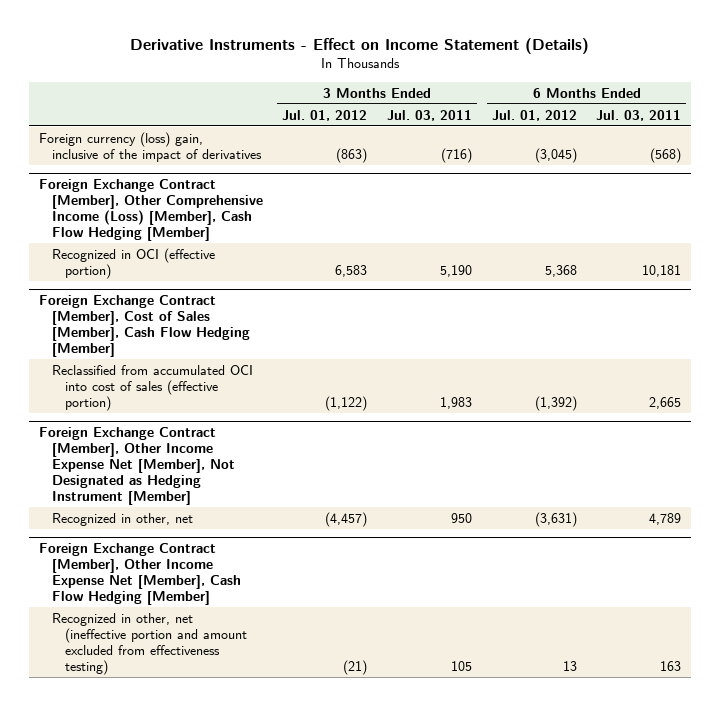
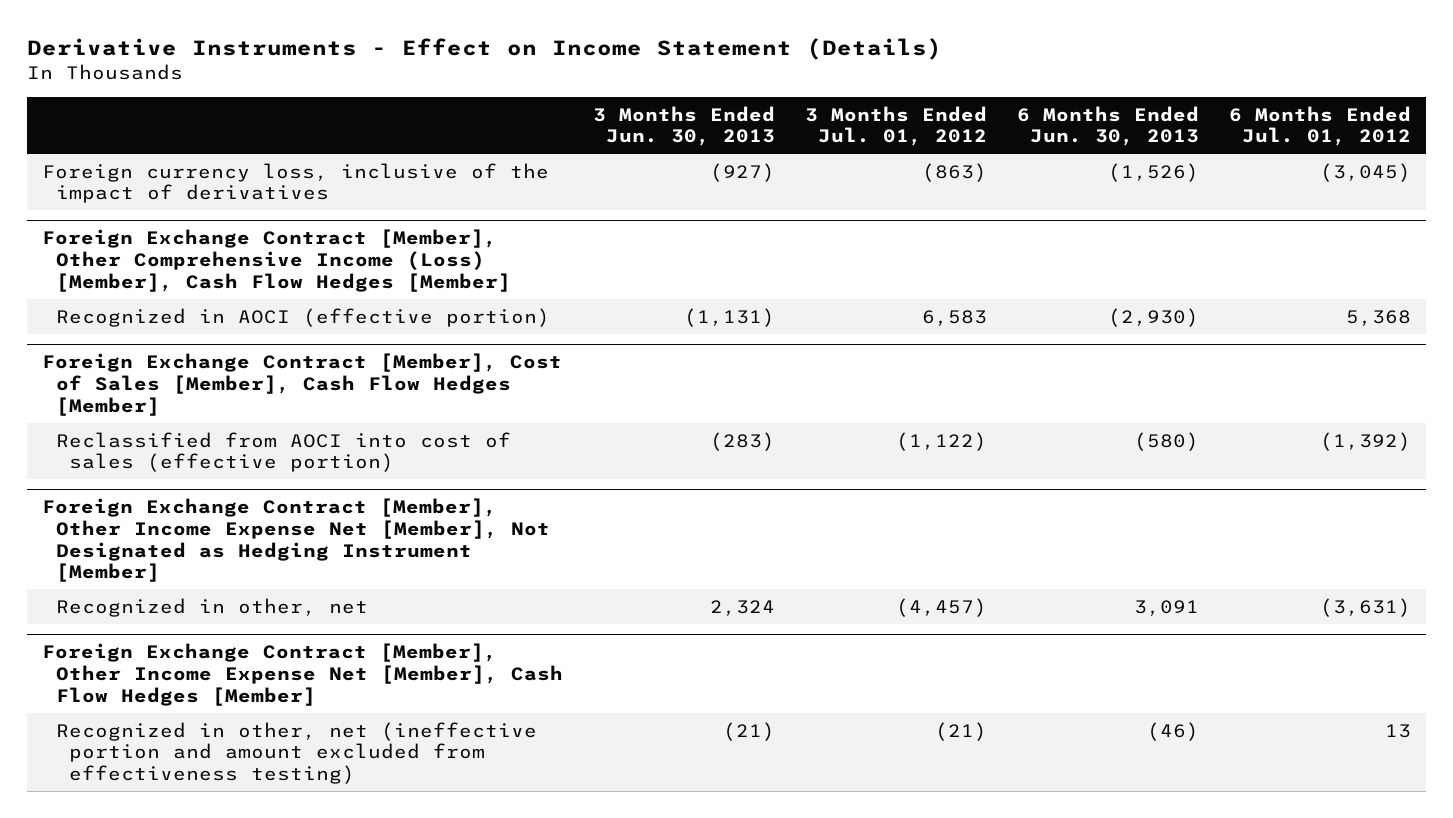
- | 3 Months Ended Jul. 01, 2012 | 3 Months Ended Jul. 03, 2011 | 6 Months Ended Jul. 01, 2012 | 6 Months Ended Jul. 03, 2011
+ | 3 Months Ended Jun. 30, 2013 | 3 Months Ended Jul. 01, 2012 | 6 Months Ended Jun. 30, 2013 | 6 Months Ended Jul. 01, 2012
- Foreign currency (loss) gain, inclusive of the impact of derivatives | (863) | (716) | (3,045) | (568)
- Foreign Exchange Contract [Member], Other Comprehensive Income (Loss) [Member], Cash Flow Hedging [Member]
- Recognized in OCI (effective portion) | 6,583 | 5,190 | 5,368 | 10,181
- Foreign Exchange Contract [Member], Cost of Sales [Member], Cash Flow Hedging [Member]
- Reclassified from accumulated OCI into cost of sales (effective portion) | (1,122) | 1,983 | (1,392) | 2,665
+ Foreign currency loss, inclusive of the impact of derivatives | (927) | (863) | (1,526) | (3,045)
+ Foreign Exchange Contract [Member], Other Comprehensive Income (Loss) [Member], Cash Flow Hedges [Member]
+ Recognized in AOCI (effective portion) | (1,131) | 6,583 | (2,930) | 5,368
+ Foreign Exchange Contract [Member], Cost of Sales [Member], Cash Flow Hedges [Member]
+ Reclassified from AOCI into cost of sales (effective portion) | (283) | (1,122) | (580) | (1,392)
- Foreign Exchange Contract [Member], Other Income Expense Net [Member], Cash Flow Hedging [Member]
+ Foreign Exchange Contract [Member], Other Income Expense Net [Member], Cash Flow Hedges [Member]

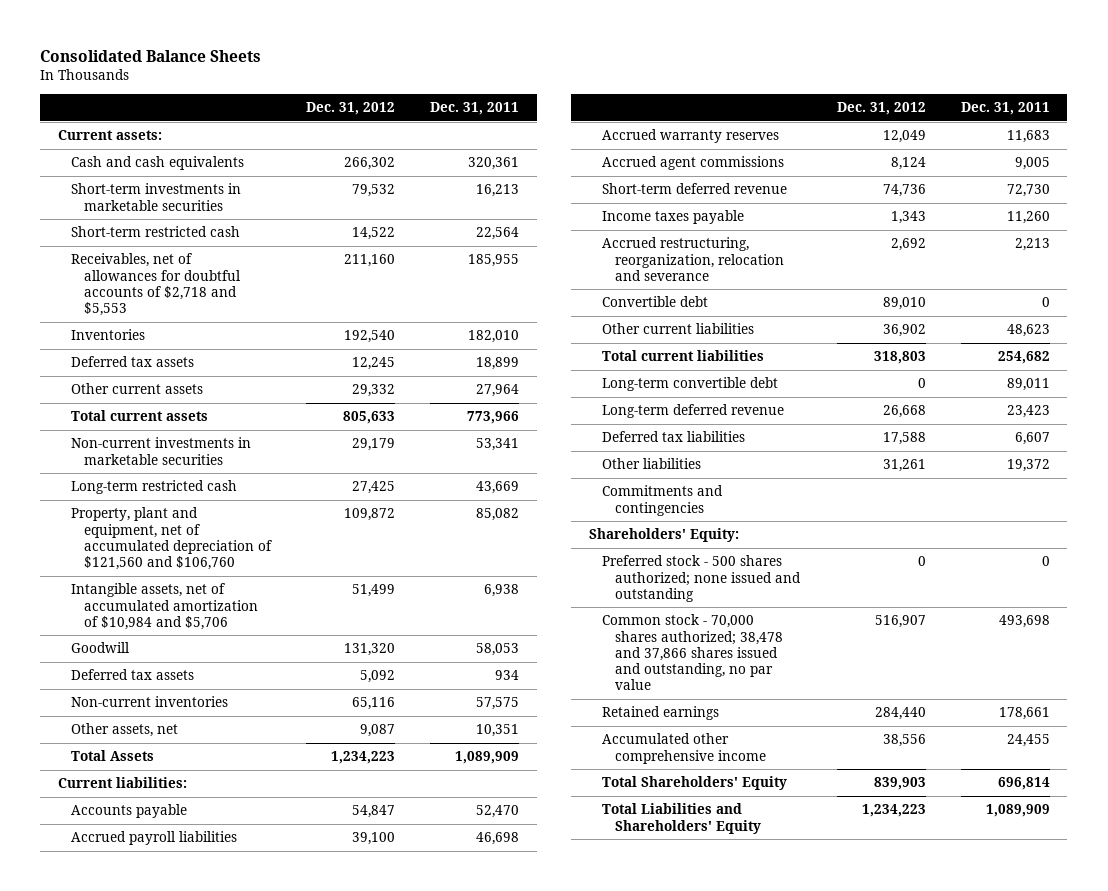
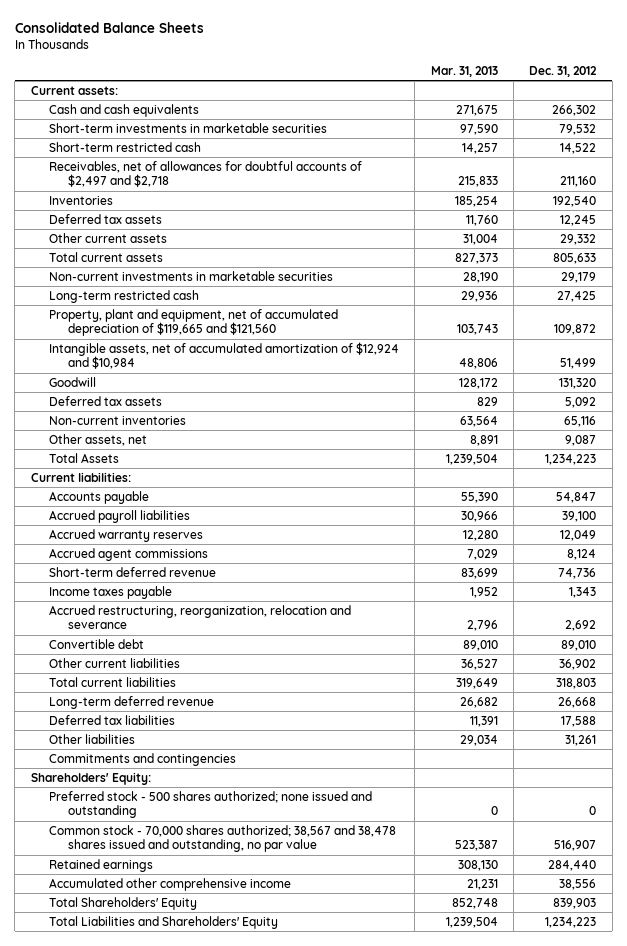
- | Dec. 31, 2012 | Dec. 31, 2011
+ | Mar. 31, 2013 | Dec. 31, 2012
- Receivables, net of allowances for doubtful accounts of $2,718 and $5,553 | 211,160 | 185,955
+ Receivables, net of allowances for doubtful accounts of $2,497 and $2,718 | 215,833 | 211,160
- Property, plant and equipment, net of accumulated depreciation of $121,560 and $106,760 | 109,872 | 85,082
- Intangible assets, net of accumulated amortization of $10,984 and $5,706 | 51,499 | 6,938
+ Property, plant and equipment, net of accumulated depreciation of $119,665 and $121,560 | 103,743 | 109,872
+ Intangible assets, net of accumulated amortization of $12,924 and $10,984 | 48,806 | 51,499
- Long-term convertible debt | 0 | 89,011
- Common stock - 70,000 shares authorized; 38,478 and 37,866 shares issued and outstanding, no par value | 516,907 | 493,698
+ Common stock - 70,000 shares authorized; 38,567 and 38,478 shares issued and outstanding, no par value | 523,387 | 516,907

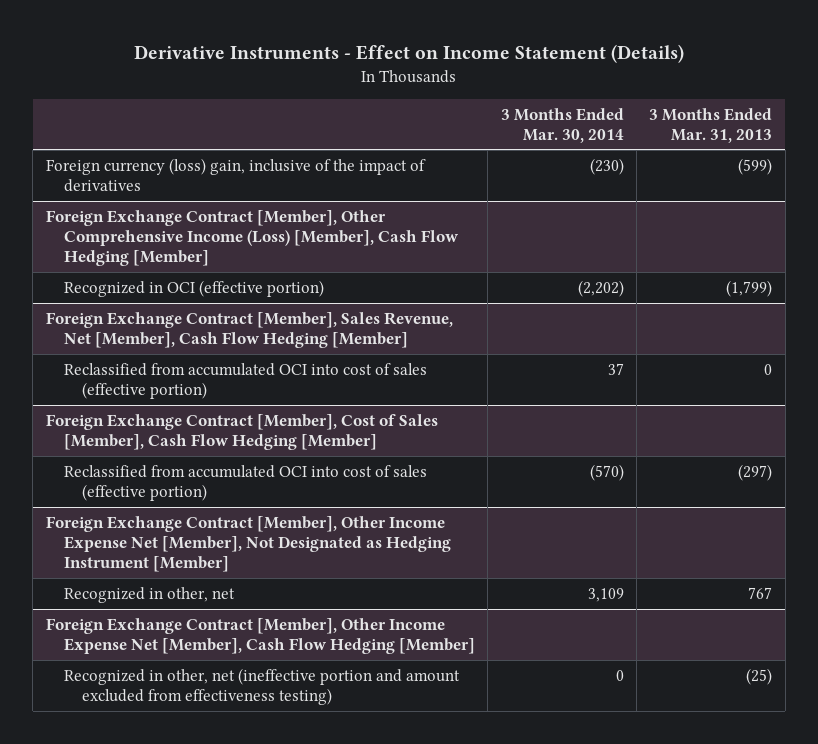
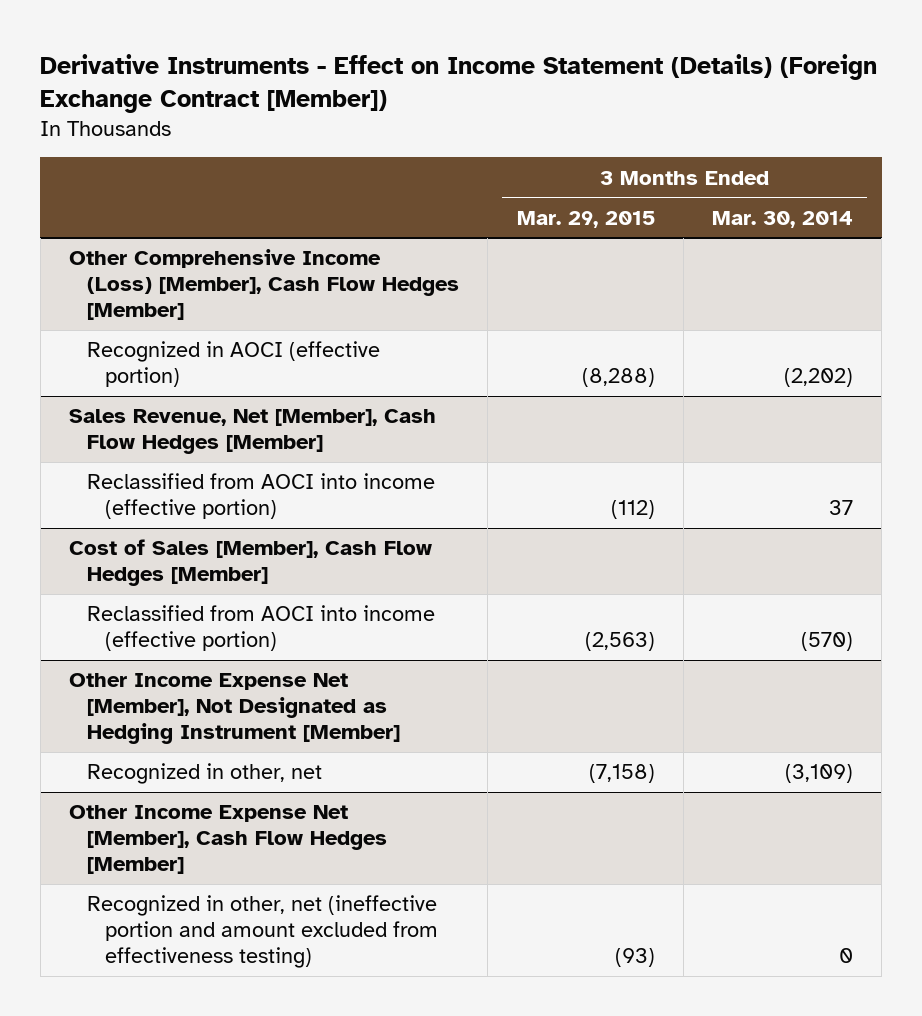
- Derivative Instruments - Effect on Income Statement (Details)
+ Derivative Instruments - Effect on Income Statement (Details) (Foreign Exchange Contract [Member])
- | 3 Months Ended Mar. 30, 2014 | 3 Months Ended Mar. 31, 2013
+ | 3 Months Ended Mar. 29, 2015 | 3 Months Ended Mar. 30, 2014
- Foreign currency (loss) gain, inclusive of the impact of derivatives | (230) | (599)
- Foreign Exchange Contract [Member], Other Comprehensive Income (Loss) [Member], Cash Flow Hedging [Member]
- Recognized in OCI (effective portion) | (2,202) | (1,799)
- Foreign Exchange Contract [Member], Sales Revenue, Net [Member], Cash Flow Hedging [Member]
- Reclassified from accumulated OCI into cost of sales (effective portion) | 37 | 0
- Foreign Exchange Contract [Member], Cost of Sales [Member], Cash Flow Hedging [Member]
- Reclassified from accumulated OCI into cost of sales (effective portion) | (570) | (297)
- Foreign Exchange Contract [Member], Other Income Expense Net [Member], Not Designated as Hedging Instrument [Member]
- Recognized in other, net | 3,109 | 767
- Foreign Exchange Contract [Member], Other Income Expense Net [Member], Cash Flow Hedging [Member]
+ Other Comprehensive Income (Loss) [Member], Cash Flow Hedges [Member]
+ Recognized in AOCI (effective portion) | (8,288) | (2,202)
+ Sales Revenue, Net [Member], Cash Flow Hedges [Member]
+ Reclassified from AOCI into income (effective portion) | (112) | 37
+ Cost of Sales [Member], Cash Flow Hedges [Member]
+ Reclassified from AOCI into income (effective portion) | (2,563) | (570)
+ Other Income Expense Net [Member], Not Designated as Hedging Instrument [Member]
+ Recognized in other, net | (7,158) | (3,109)
+ Other Income Expense Net [Member], Cash Flow Hedges [Member]

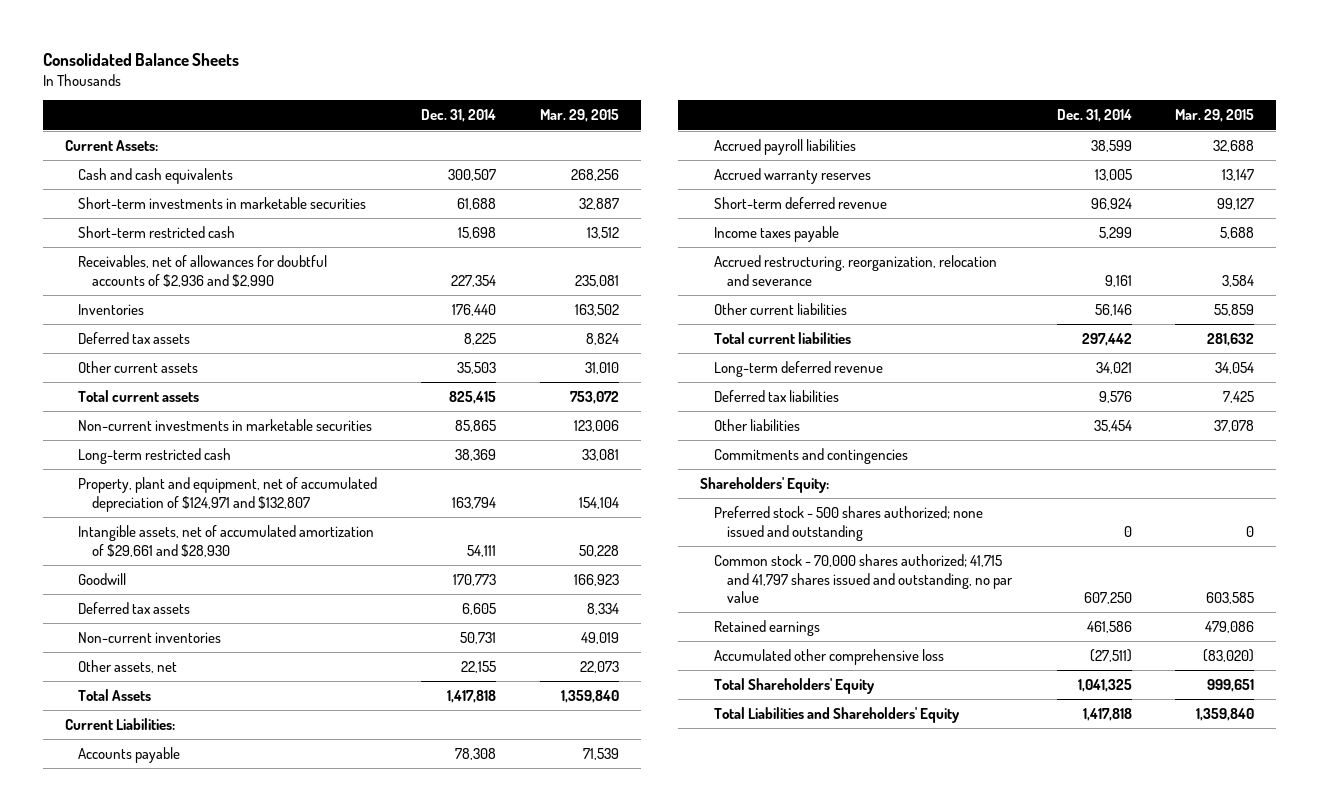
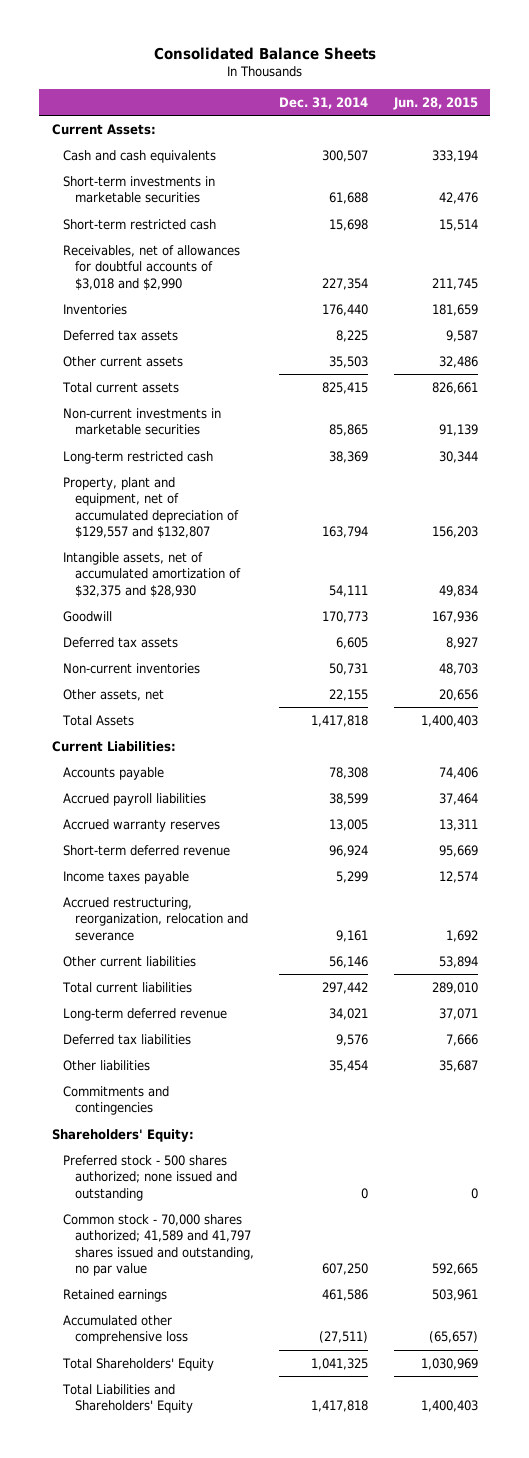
- | Dec. 31, 2014 | Mar. 29, 2015
+ | Dec. 31, 2014 | Jun. 28, 2015
- Receivables, net of allowances for doubtful accounts of $2,936 and $2,990 | 227,354 | 235,081
+ Receivables, net of allowances for doubtful accounts of $3,018 and $2,990 | 227,354 | 211,745
- Property, plant and equipment, net of accumulated depreciation of $124,971 and $132,807 | 163,794 | 154,104
- Intangible assets, net of accumulated amortization of $29,661 and $28,930 | 54,111 | 50,228
+ Property, plant and equipment, net of accumulated depreciation of $129,557 and $132,807 | 163,794 | 156,203
+ Intangible assets, net of accumulated amortization of $32,375 and $28,930 | 54,111 | 49,834
- Common stock - 70,000 shares authorized; 41,715 and 41,797 shares issued and outstanding, no par value | 607,250 | 603,585
+ Common stock - 70,000 shares authorized; 41,589 and 41,797 shares issued and outstanding, no par value | 607,250 | 592,665

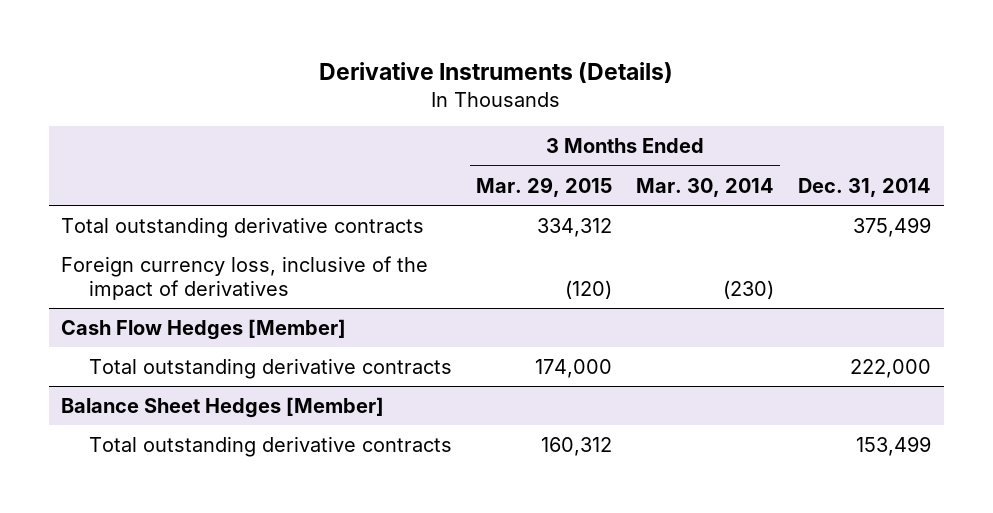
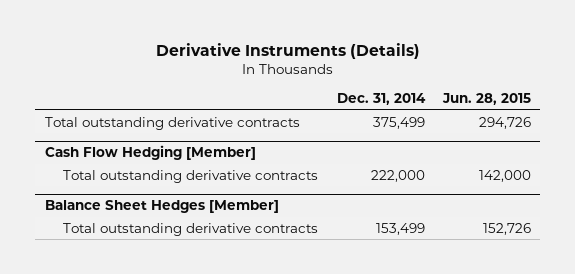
- | 3 Months Ended Mar. 29, 2015 | 3 Months Ended Mar. 30, 2014 | Dec. 31, 2014
+ | Dec. 31, 2014 | Jun. 28, 2015
- Foreign currency loss, inclusive of the impact of derivatives | (120) | (230) |
- Cash Flow Hedges [Member]
+ Cash Flow Hedging [Member]

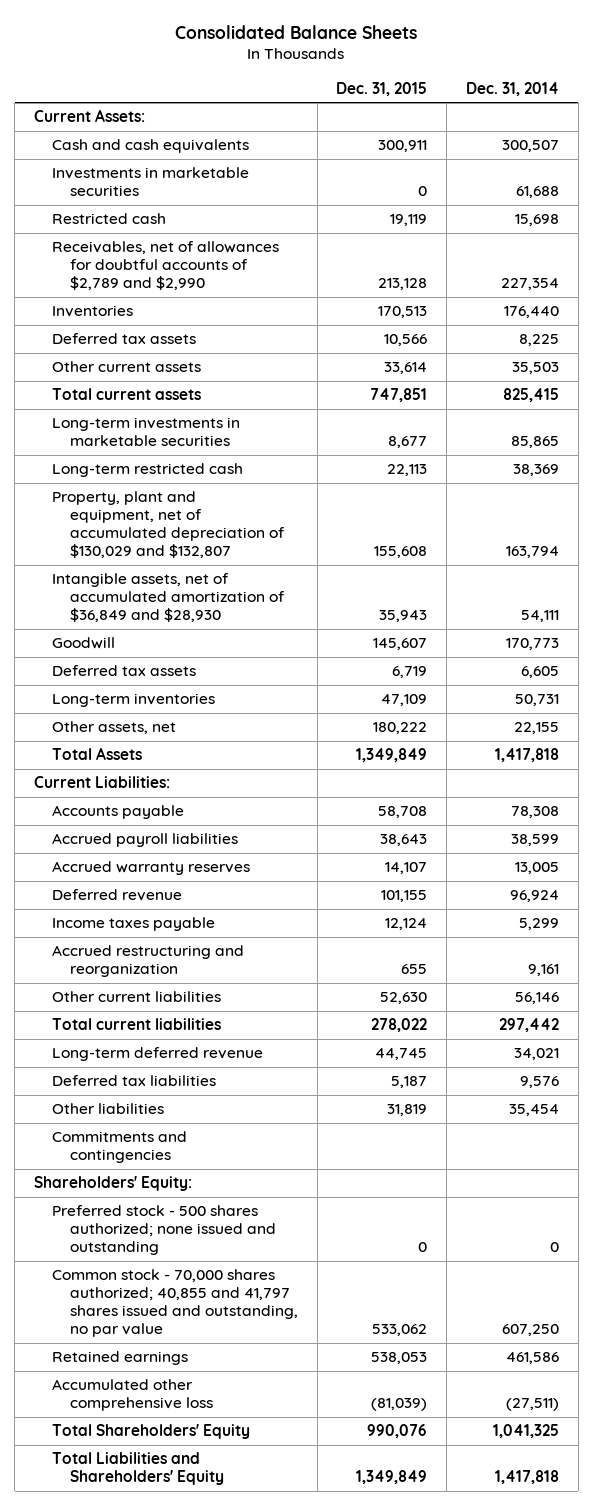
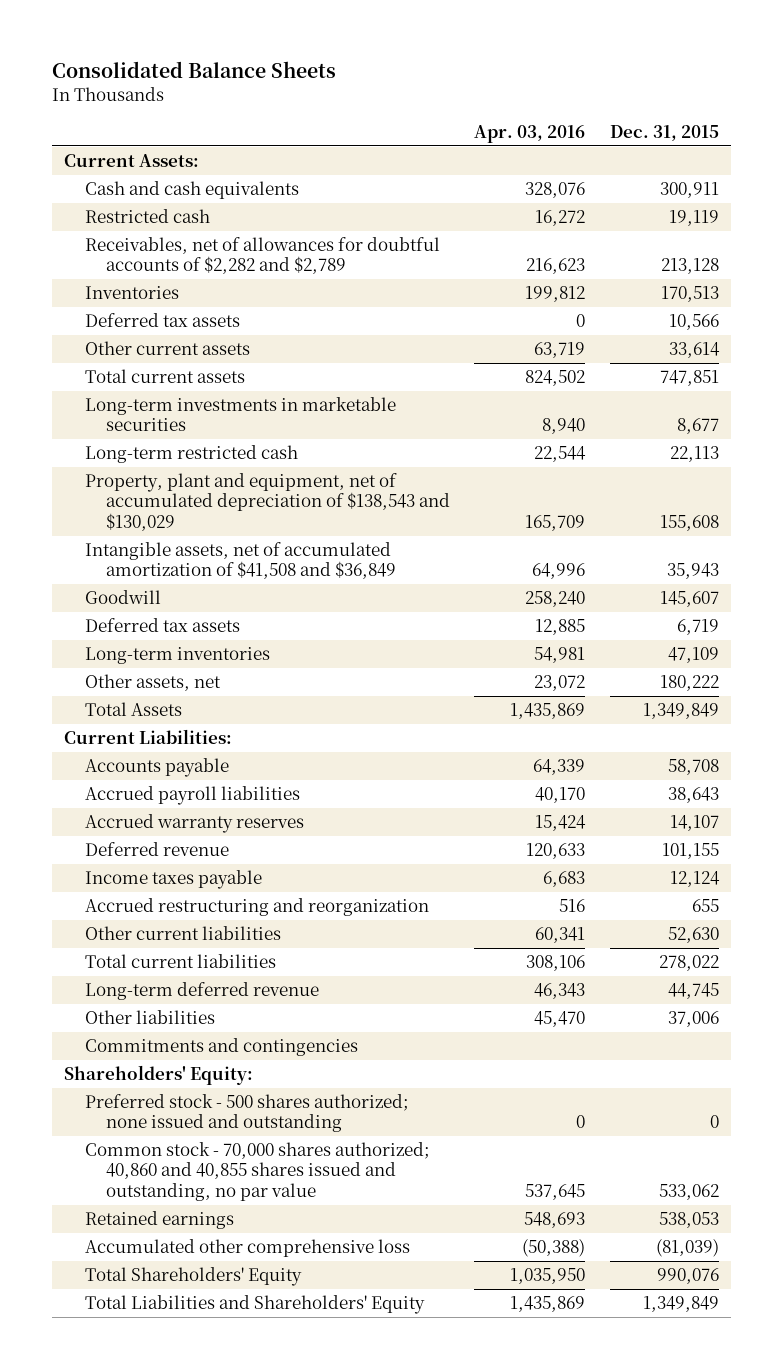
- | Dec. 31, 2015 | Dec. 31, 2014
+ | Apr. 03, 2016 | Dec. 31, 2015
- Investments in marketable securities | 0 | 61,688
- Receivables, net of allowances for doubtful accounts of $2,789 and $2,990 | 213,128 | 227,354
+ Receivables, net of allowances for doubtful accounts of $2,282 and $2,789 | 216,623 | 213,128
- Property, plant and equipment, net of accumulated depreciation of $130,029 and $132,807 | 155,608 | 163,794
- Intangible assets, net of accumulated amortization of $36,849 and $28,930 | 35,943 | 54,111
+ Property, plant and equipment, net of accumulated depreciation of $138,543 and $130,029 | 165,709 | 155,608
+ Intangible assets, net of accumulated amortization of $41,508 and $36,849 | 64,996 | 35,943
- Deferred tax liabilities | 5,187 | 9,576
- Other liabilities | 31,819 | 35,454
+ Other liabilities | 45,470 | 37,006
- Common stock - 70,000 shares authorized; 40,855 and 41,797 shares issued and outstanding, no par value | 533,062 | 607,250
+ Common stock - 70,000 shares authorized; 40,860 and 40,855 shares issued and outstanding, no par value | 537,645 | 533,062

